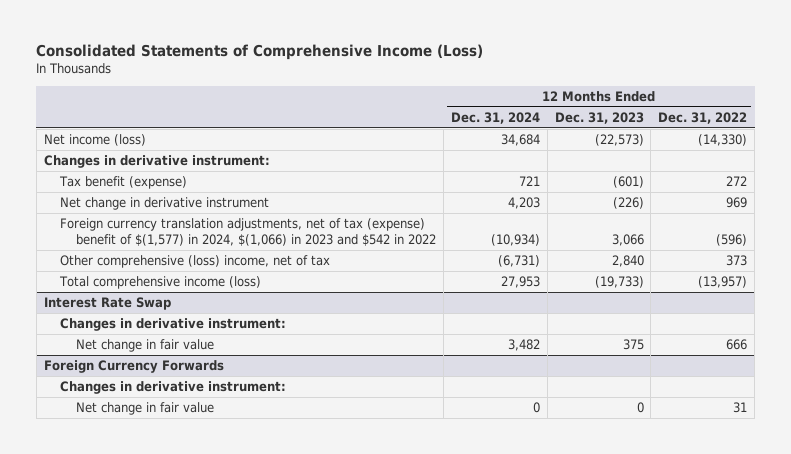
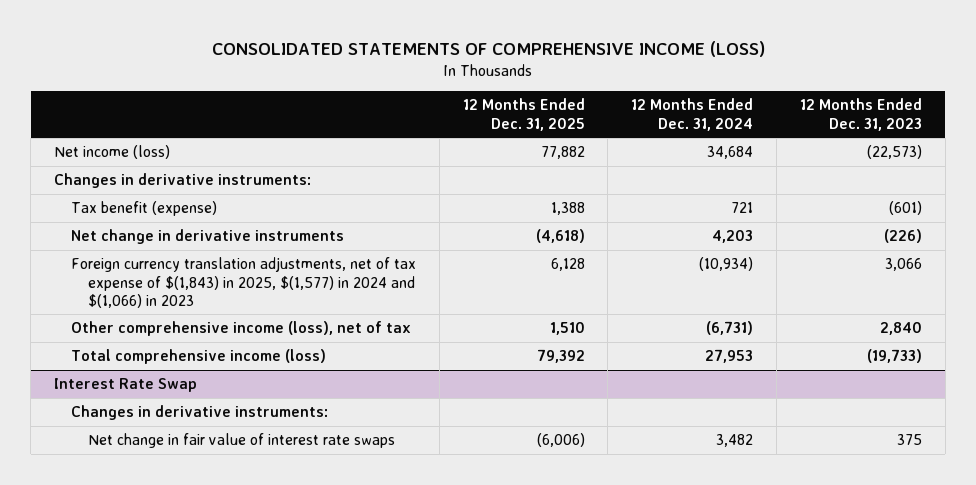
- Consolidated Statements of Comprehensive Income (Loss)
+ CONSOLIDATED STATEMENTS OF COMPREHENSIVE INCOME (LOSS)
- | 12 Months Ended Dec. 31, 2024 | 12 Months Ended Dec. 31, 2023 | 12 Months Ended Dec. 31, 2022
+ | 12 Months Ended Dec. 31, 2025 | 12 Months Ended Dec. 31, 2024 | 12 Months Ended Dec. 31, 2023
- Changes in derivative instrument:
+ Changes in derivative instruments:
- Net change in derivative instrument | 4,203 | (226) | 969
- Foreign currency translation adjustments, net of tax (expense) benefit of $(1,577) in 2024, $(1,066) in 2023 and $542 in 2022 | (10,934) | 3,066 | (596)
- Other comprehensive (loss) income, net of tax | (6,731) | 2,840 | 373
+ Net change in derivative instruments | (4,618) | 4,203 | (226)
+ Foreign currency translation adjustments, net of tax expense of $(1,843) in 2025, $(1,577) in 2024 and $(1,066) in 2023 | 6,128 | (10,934) | 3,066
+ Other comprehensive income (loss), net of tax | 1,510 | (6,731) | 2,840
@ Interest Rate Swap
- Changes in derivative instrument:
- Net change in fair value | 3,482 | 375 | 666
- Foreign Currency Forwards
- Changes in derivative instrument:
- Net change in fair value | 0 | 0 | 31
@ Interest Rate Swap
+ Changes in derivative instruments:
+ Net change in fair value of interest rate swaps | (6,006) | 3,482 | 375

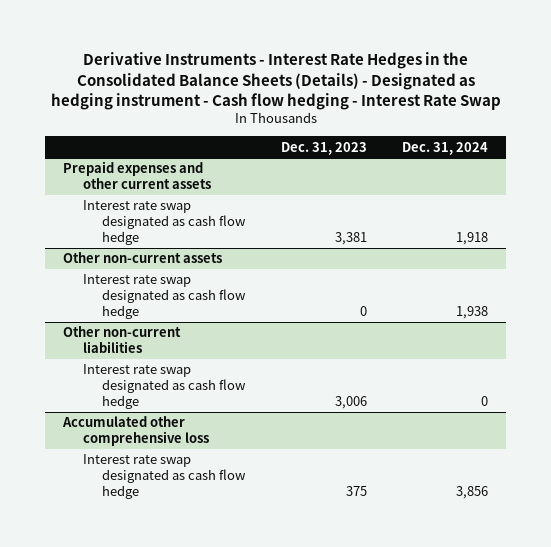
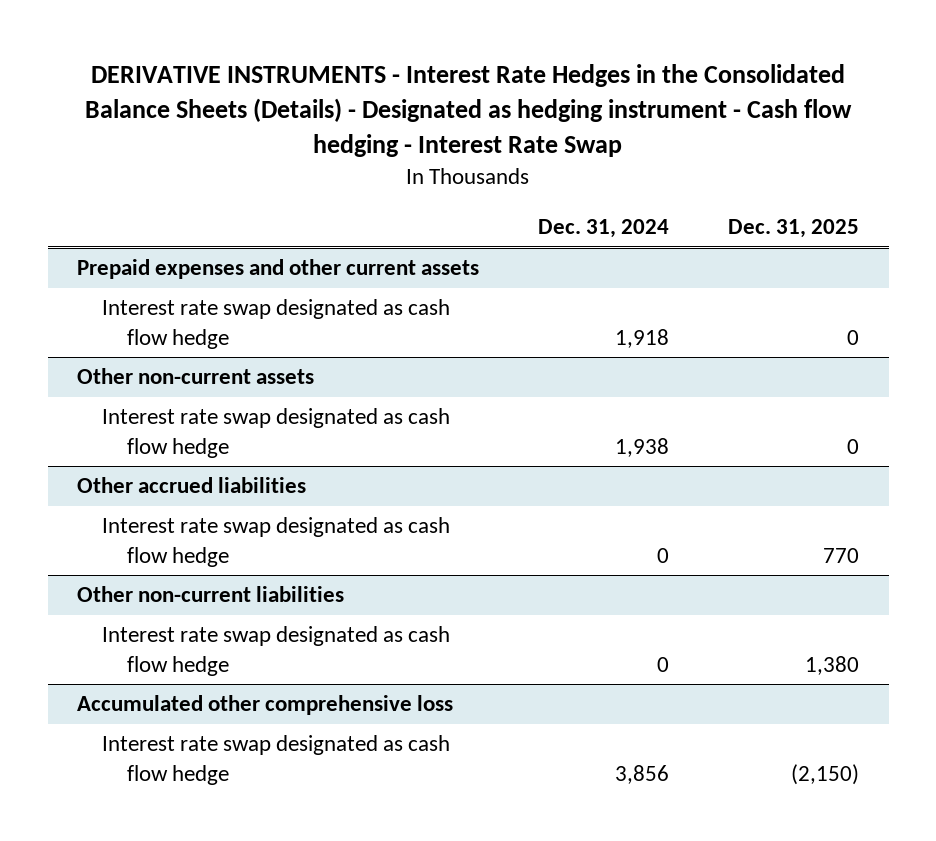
- Derivative Instruments - Interest Rate Hedges in the Consolidated Balance Sheets (Details) - Designated as hedging instrument - Cash flow hedging - Interest Rate Swap
+ DERIVATIVE INSTRUMENTS - Interest Rate Hedges in the Consolidated Balance Sheets (Details) - Designated as hedging instrument - Cash flow hedging - Interest Rate Swap
- | Dec. 31, 2023 | Dec. 31, 2024
+ | Dec. 31, 2024 | Dec. 31, 2025
+ Other accrued liabilities
+ Interest rate swap designated as cash flow hedge | 0 | 770

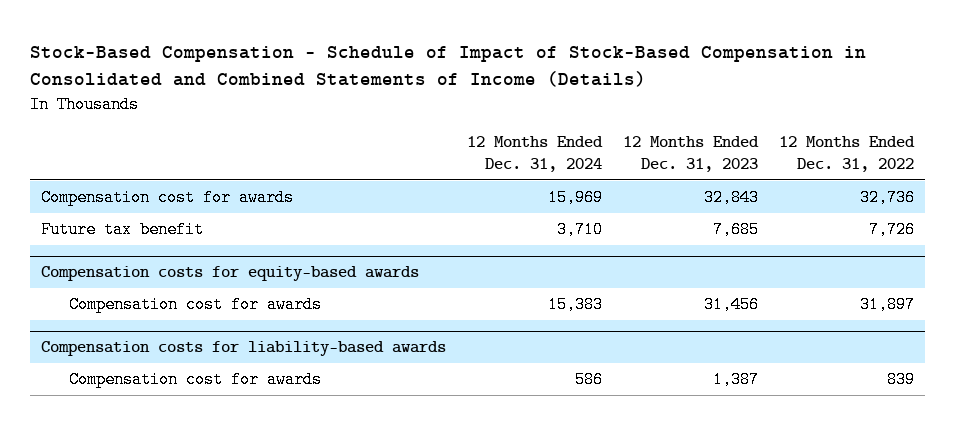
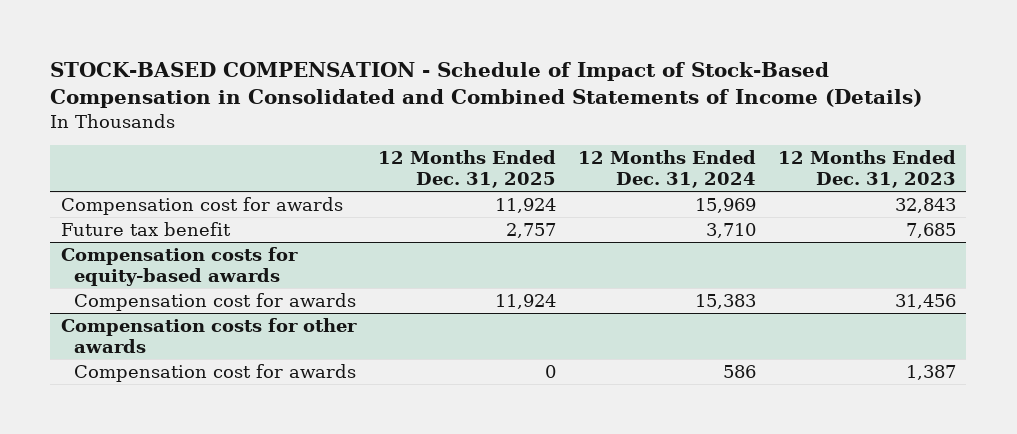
- Stock-Based Compensation - Schedule of Impact of Stock-Based Compensation in Consolidated and Combined Statements of Income (Details)
+ STOCK-BASED COMPENSATION - Schedule of Impact of Stock-Based Compensation in Consolidated and Combined Statements of Income (Details)
- | 12 Months Ended Dec. 31, 2024 | 12 Months Ended Dec. 31, 2023 | 12 Months Ended Dec. 31, 2022
+ | 12 Months Ended Dec. 31, 2025 | 12 Months Ended Dec. 31, 2024 | 12 Months Ended Dec. 31, 2023
- Compensation costs for liability-based awards
+ Compensation costs for other awards

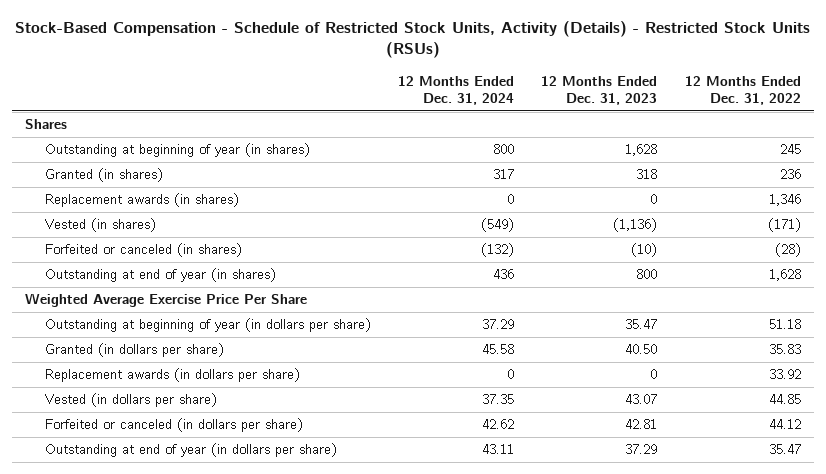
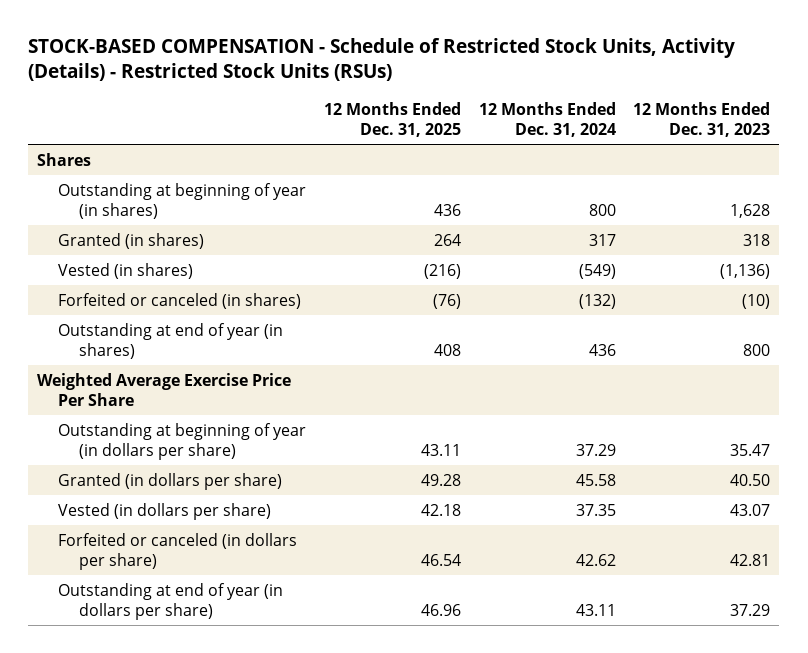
- Stock-Based Compensation - Schedule of Restricted Stock Units, Activity (Details) - Restricted Stock Units (RSUs)
+ STOCK-BASED COMPENSATION - Schedule of Restricted Stock Units, Activity (Details) - Restricted Stock Units (RSUs)
- | 12 Months Ended Dec. 31, 2024 | 12 Months Ended Dec. 31, 2023 | 12 Months Ended Dec. 31, 2022
+ | 12 Months Ended Dec. 31, 2025 | 12 Months Ended Dec. 31, 2024 | 12 Months Ended Dec. 31, 2023
- Replacement awards (in shares) | 0 | 0 | 1,346
- Replacement awards (in dollars per share) | 0 | 0 | 33.92

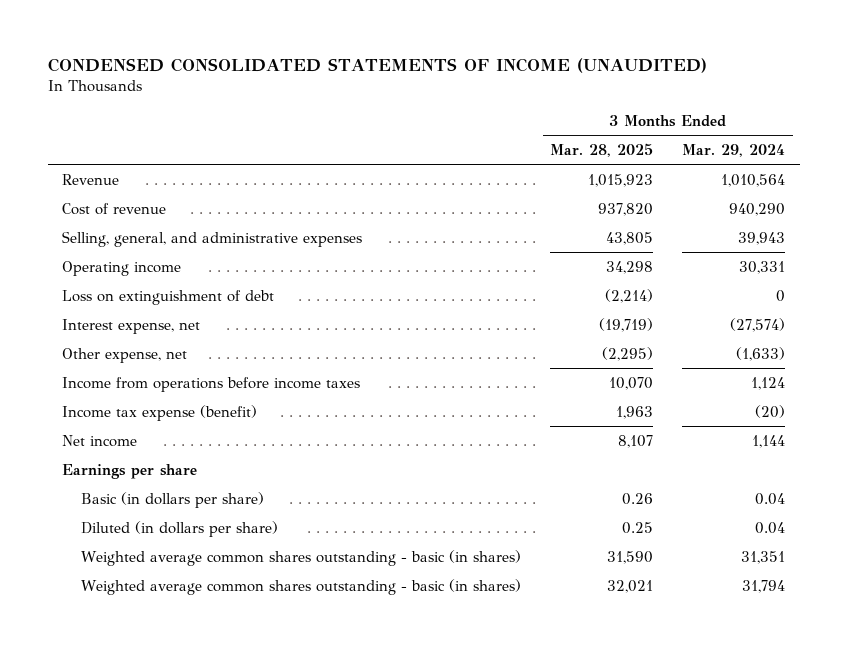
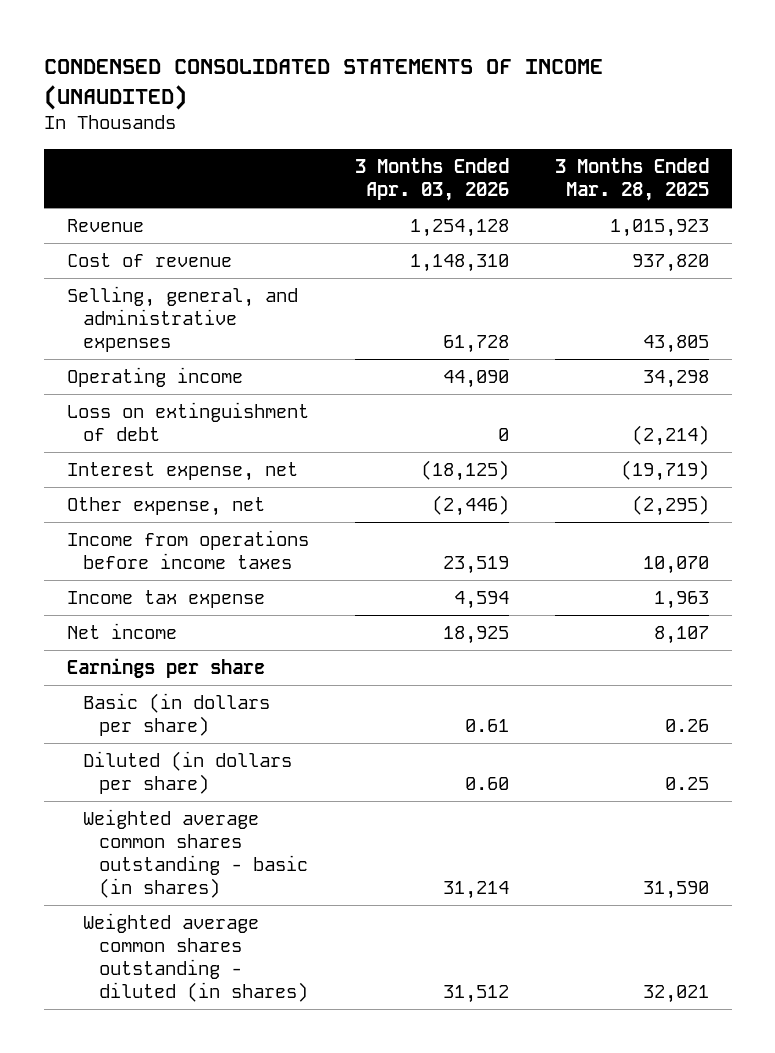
- | 3 Months Ended Mar. 28, 2025 | 3 Months Ended Mar. 29, 2024
+ | 3 Months Ended Apr. 03, 2026 | 3 Months Ended Mar. 28, 2025
- Income tax expense (benefit) | 1,963 | (20)
+ Income tax expense | 4,594 | 1,963
- Weighted average common shares outstanding - basic (in shares) | 32,021 | 31,794
+ Weighted average common shares outstanding - diluted (in shares) | 31,512 | 32,021

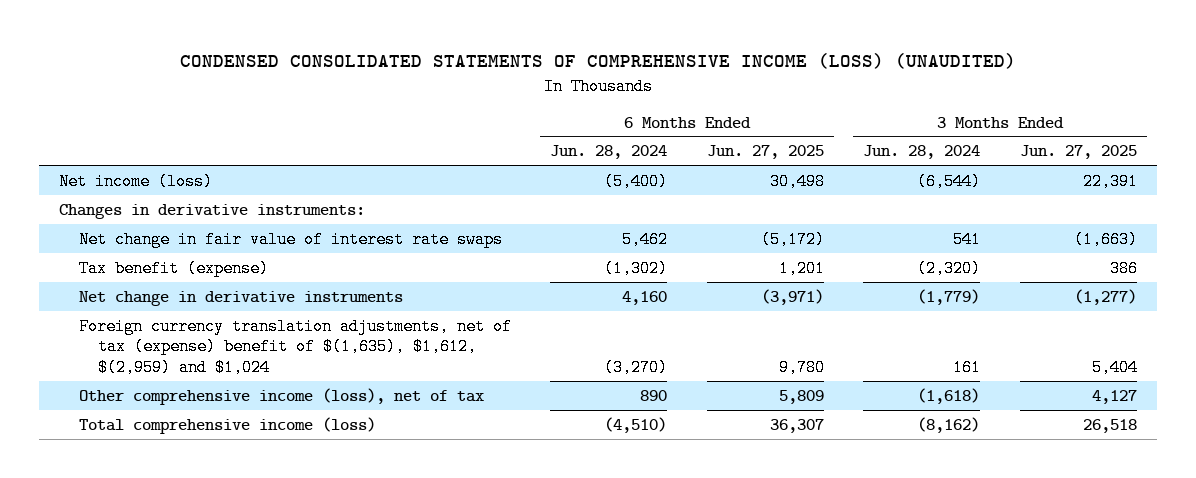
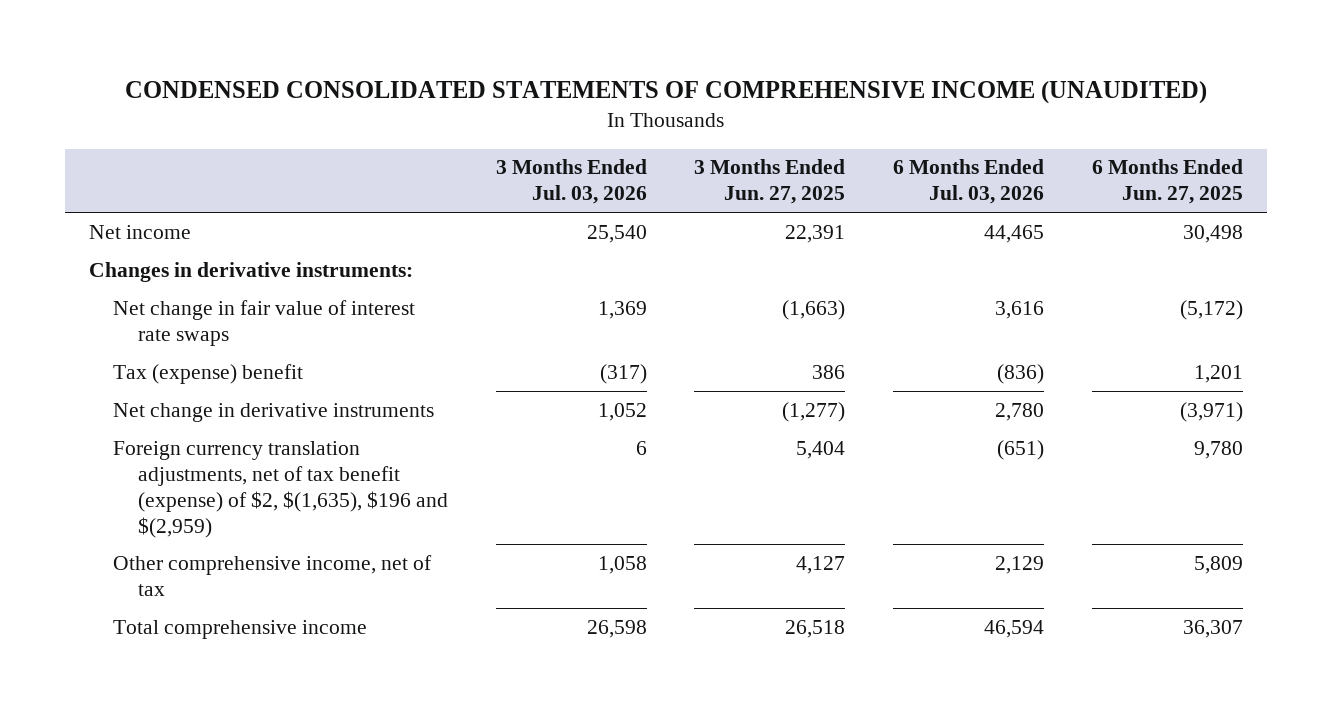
- CONDENSED CONSOLIDATED STATEMENTS OF COMPREHENSIVE INCOME (LOSS) (UNAUDITED)
+ CONDENSED CONSOLIDATED STATEMENTS OF COMPREHENSIVE INCOME (UNAUDITED)
- | 6 Months Ended Jun. 28, 2024 | 6 Months Ended Jun. 27, 2025 | 3 Months Ended Jun. 28, 2024 | 3 Months Ended Jun. 27, 2025
+ | 3 Months Ended Jul. 03, 2026 | 3 Months Ended Jun. 27, 2025 | 6 Months Ended Jul. 03, 2026 | 6 Months Ended Jun. 27, 2025
- Net income (loss) | (5,400) | 30,498 | (6,544) | 22,391
+ Net income | 25,540 | 22,391 | 44,465 | 30,498
- Tax benefit (expense) | (1,302) | 1,201 | (2,320) | 386
+ Tax (expense) benefit | (317) | 386 | (836) | 1,201
- Foreign currency translation adjustments, net of tax (expense) benefit of $(1,635), $1,612, $(2,959) and $1,024 | (3,270) | 9,780 | 161 | 5,404
- Other comprehensive income (loss), net of tax | 890 | 5,809 | (1,618) | 4,127
- Total comprehensive income (loss) | (4,510) | 36,307 | (8,162) | 26,518
+ Foreign currency translation adjustments, net of tax benefit (expense) of $2, $(1,635), $196 and $(2,959) | 6 | 5,404 | (651) | 9,780
+ Other comprehensive income, net of tax | 1,058 | 4,127 | 2,129 | 5,809
+ Total comprehensive income | 26,598 | 26,518 | 46,594 | 36,307

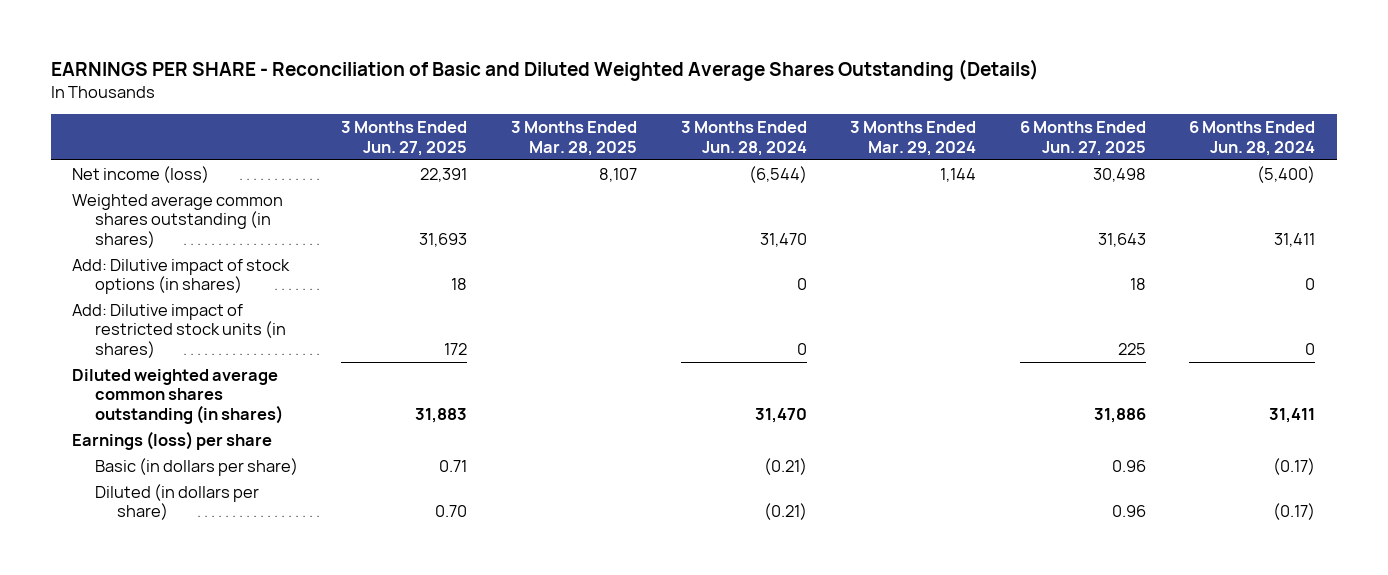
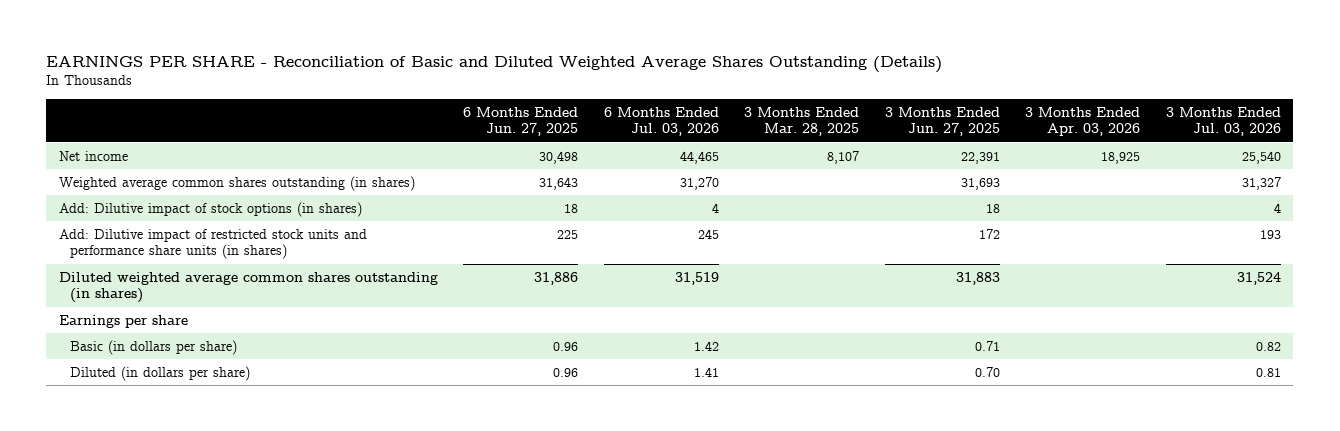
- | 3 Months Ended Jun. 27, 2025 | 3 Months Ended Mar. 28, 2025 | 3 Months Ended Jun. 28, 2024 | 3 Months Ended Mar. 29, 2024 | 6 Months Ended Jun. 27, 2025 | 6 Months Ended Jun. 28, 2024
+ | 6 Months Ended Jun. 27, 2025 | 6 Months Ended Jul. 03, 2026 | 3 Months Ended Mar. 28, 2025 | 3 Months Ended Jun. 27, 2025 | 3 Months Ended Apr. 03, 2026 | 3 Months Ended Jul. 03, 2026
- Net income (loss) | 22,391 | 8,107 | (6,544) | 1,144 | 30,498 | (5,400)
+ Net income | 30,498 | 44,465 | 8,107 | 22,391 | 18,925 | 25,540
- Add: Dilutive impact of restricted stock units (in shares) | 172 | | 0 | | 225 | 0
+ Add: Dilutive impact of restricted stock units and performance share units (in shares) | 225 | 245 | | 172 | | 193
- Earnings (loss) per share
+ Earnings per share

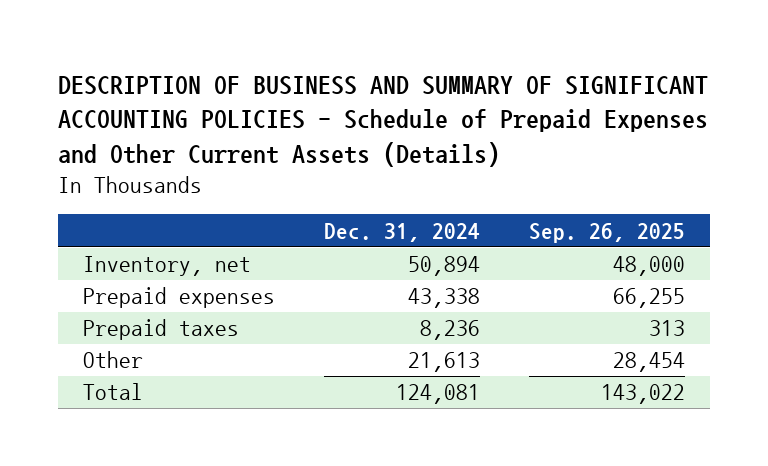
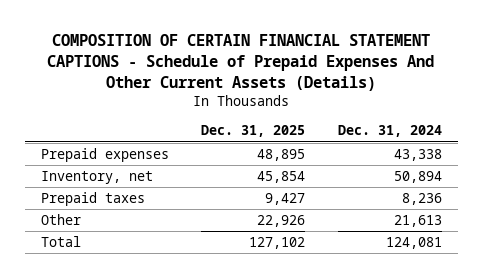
- DESCRIPTION OF BUSINESS AND SUMMARY OF SIGNIFICANT ACCOUNTING POLICIES - Schedule of Prepaid Expenses and Other Current Assets (Details)
+ COMPOSITION OF CERTAIN FINANCIAL STATEMENT CAPTIONS - Schedule of Prepaid Expenses And Other Current Assets (Details)
- | Dec. 31, 2024 | Sep. 26, 2025
+ | Dec. 31, 2025 | Dec. 31, 2024
moved down: Inventory, net | 45,854 | 50,894

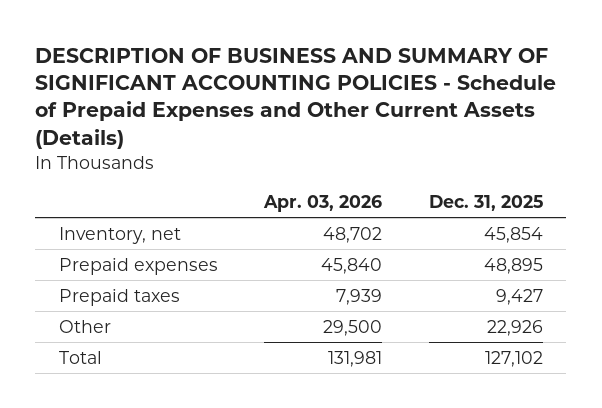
- COMPOSITION OF CERTAIN FINANCIAL STATEMENT CAPTIONS - Schedule of Prepaid Expenses And Other Current Assets (Details)
+ DESCRIPTION OF BUSINESS AND SUMMARY OF SIGNIFICANT ACCOUNTING POLICIES - Schedule of Prepaid Expenses and Other Current Assets (Details)
- | Dec. 31, 2025 | Dec. 31, 2024
+ | Apr. 03, 2026 | Dec. 31, 2025
moved down: Prepaid expenses | 45,840 | 48,895

